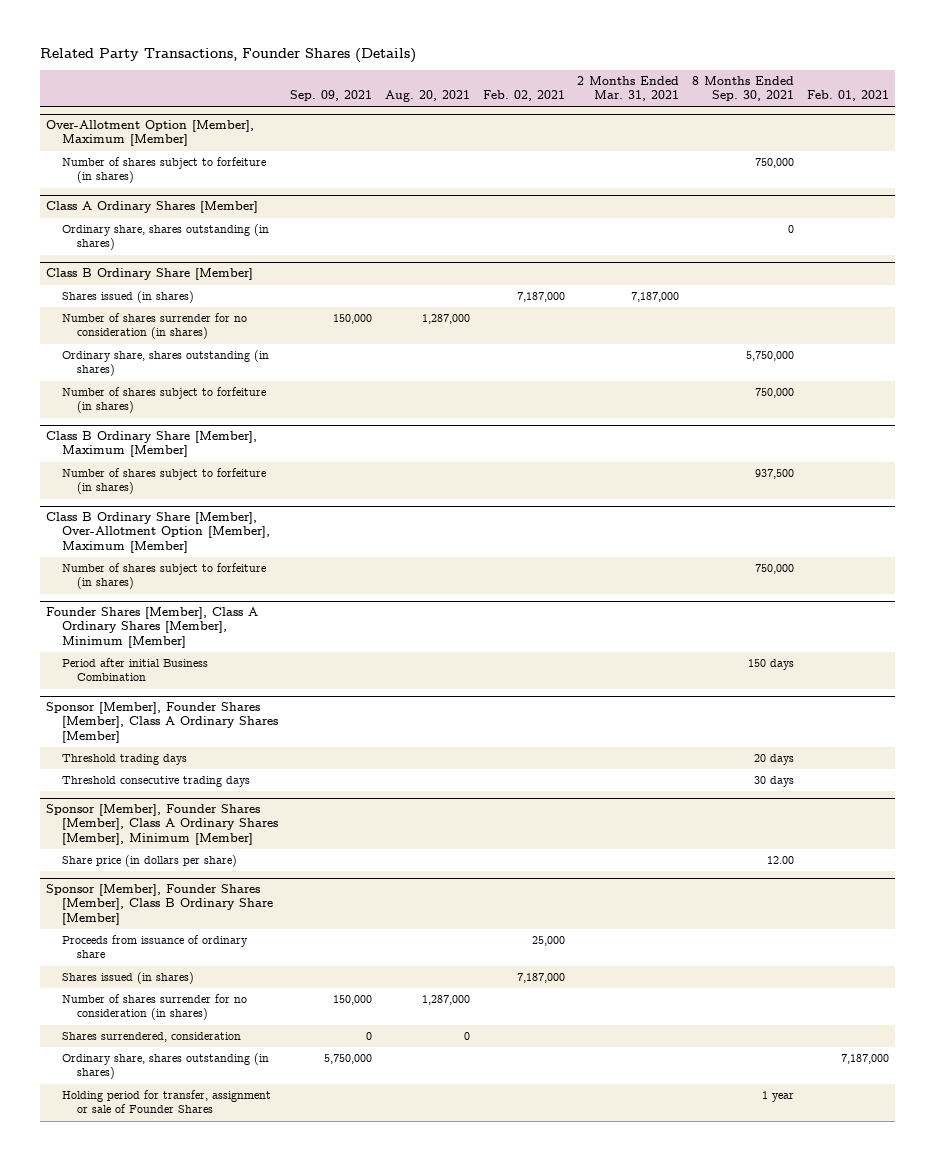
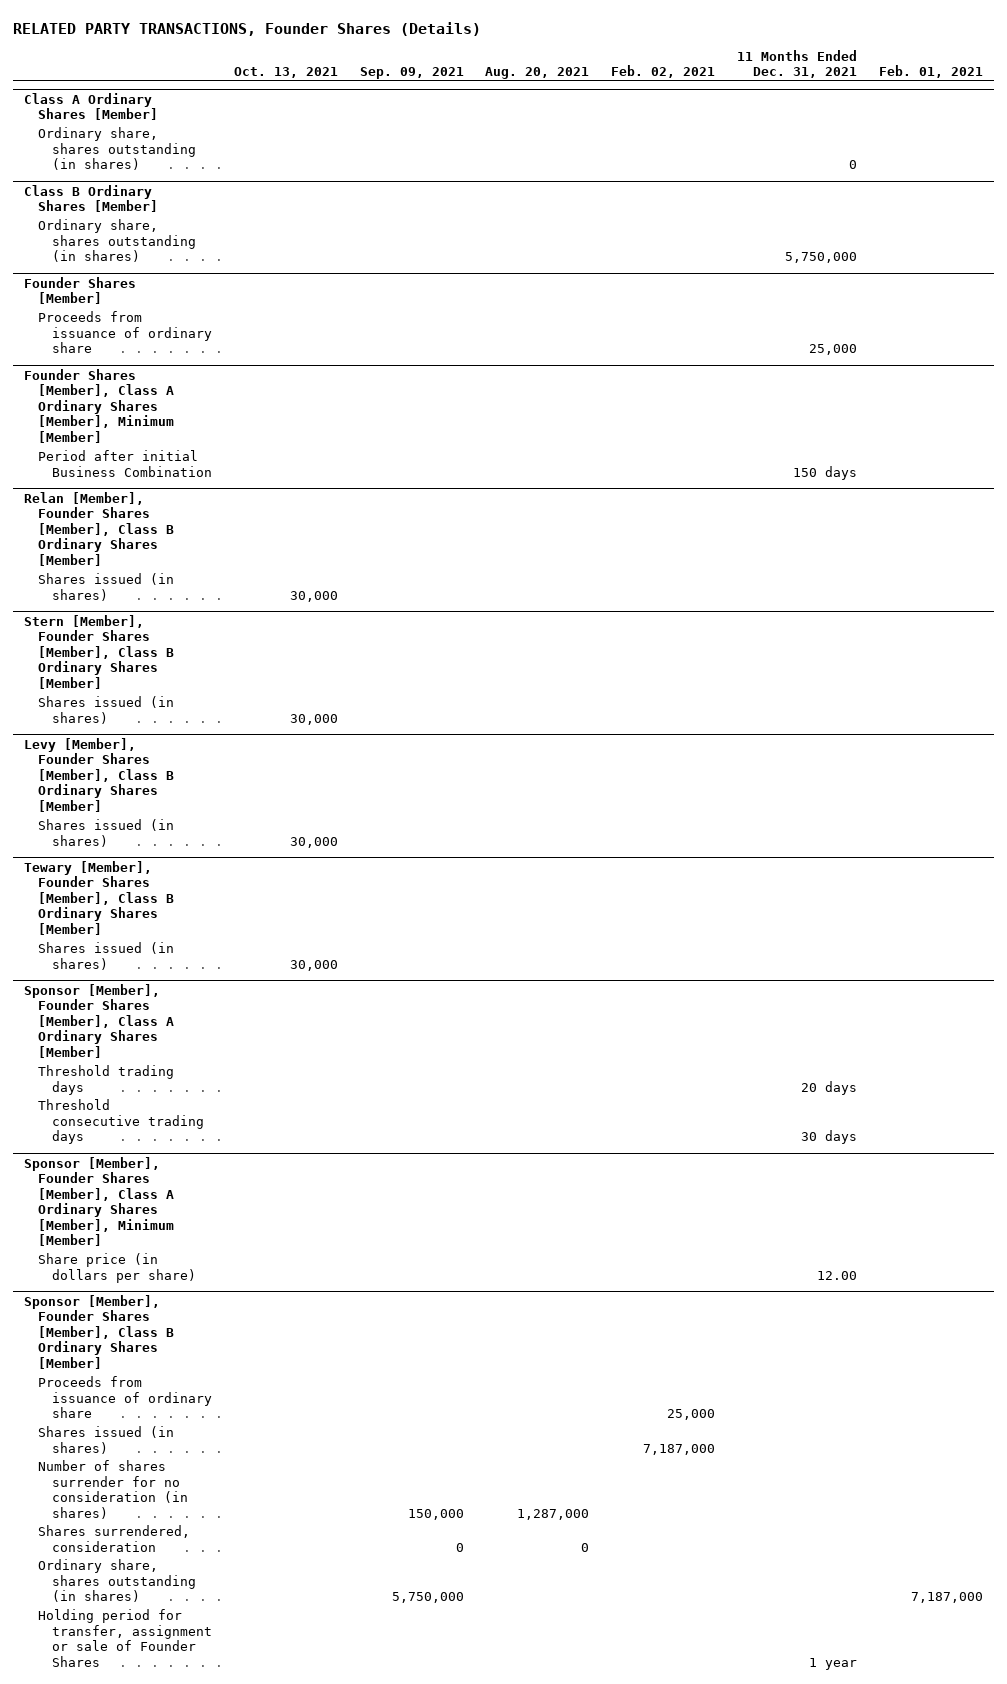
- Related Party Transactions, Founder Shares (Details)
+ RELATED PARTY TRANSACTIONS, Founder Shares (Details)
- | Sep. 09, 2021 | Aug. 20, 2021 | Feb. 02, 2021 | 2 Months Ended Mar. 31, 2021 | 8 Months Ended Sep. 30, 2021 | Feb. 01, 2021
+ | Oct. 13, 2021 | Sep. 09, 2021 | Aug. 20, 2021 | Feb. 02, 2021 | 11 Months Ended Dec. 31, 2021 | Feb. 01, 2021
- Over-Allotment Option [Member], Maximum [Member]
- Number of shares subject to forfeiture (in shares) | | | | | 750,000 |
- Class B Ordinary Share [Member]
- Shares issued (in shares) | | | 7,187,000 | 7,187,000 | |
- Number of shares surrender for no consideration (in shares) | 150,000 | 1,287,000 | | | |
+ Class B Ordinary Shares [Member]
- Number of shares subject to forfeiture (in shares) | | | | | 750,000 |
- Class B Ordinary Share [Member], Maximum [Member]
- Number of shares subject to forfeiture (in shares) | | | | | 937,500 |
- Class B Ordinary Share [Member], Over-Allotment Option [Member], Maximum [Member]
- Number of shares subject to forfeiture (in shares) | | | | | 750,000 |
+ Founder Shares [Member]
+ Proceeds from issuance of ordinary share | | | | | 25,000 |
+ Relan [Member], Founder Shares [Member], Class B Ordinary Shares [Member]
+ Shares issued (in shares) | 30,000 | | | | |
+ Stern [Member], Founder Shares [Member], Class B Ordinary Shares [Member]
+ Shares issued (in shares) | 30,000 | | | | |
+ Levy [Member], Founder Shares [Member], Class B Ordinary Shares [Member]
+ Shares issued (in shares) | 30,000 | | | | |
+ Tewary [Member], Founder Shares [Member], Class B Ordinary Shares [Member]
+ Shares issued (in shares) | 30,000 | | | | |
- Sponsor [Member], Founder Shares [Member], Class B Ordinary Share [Member]
+ Sponsor [Member], Founder Shares [Member], Class B Ordinary Shares [Member]

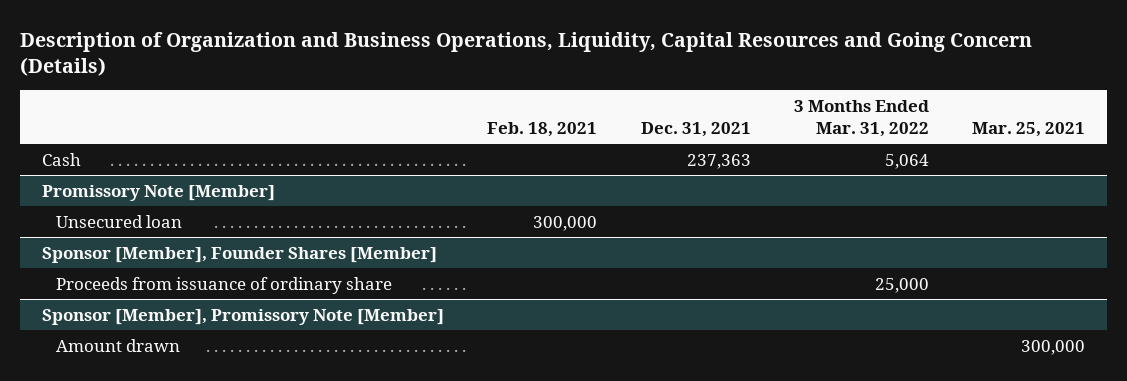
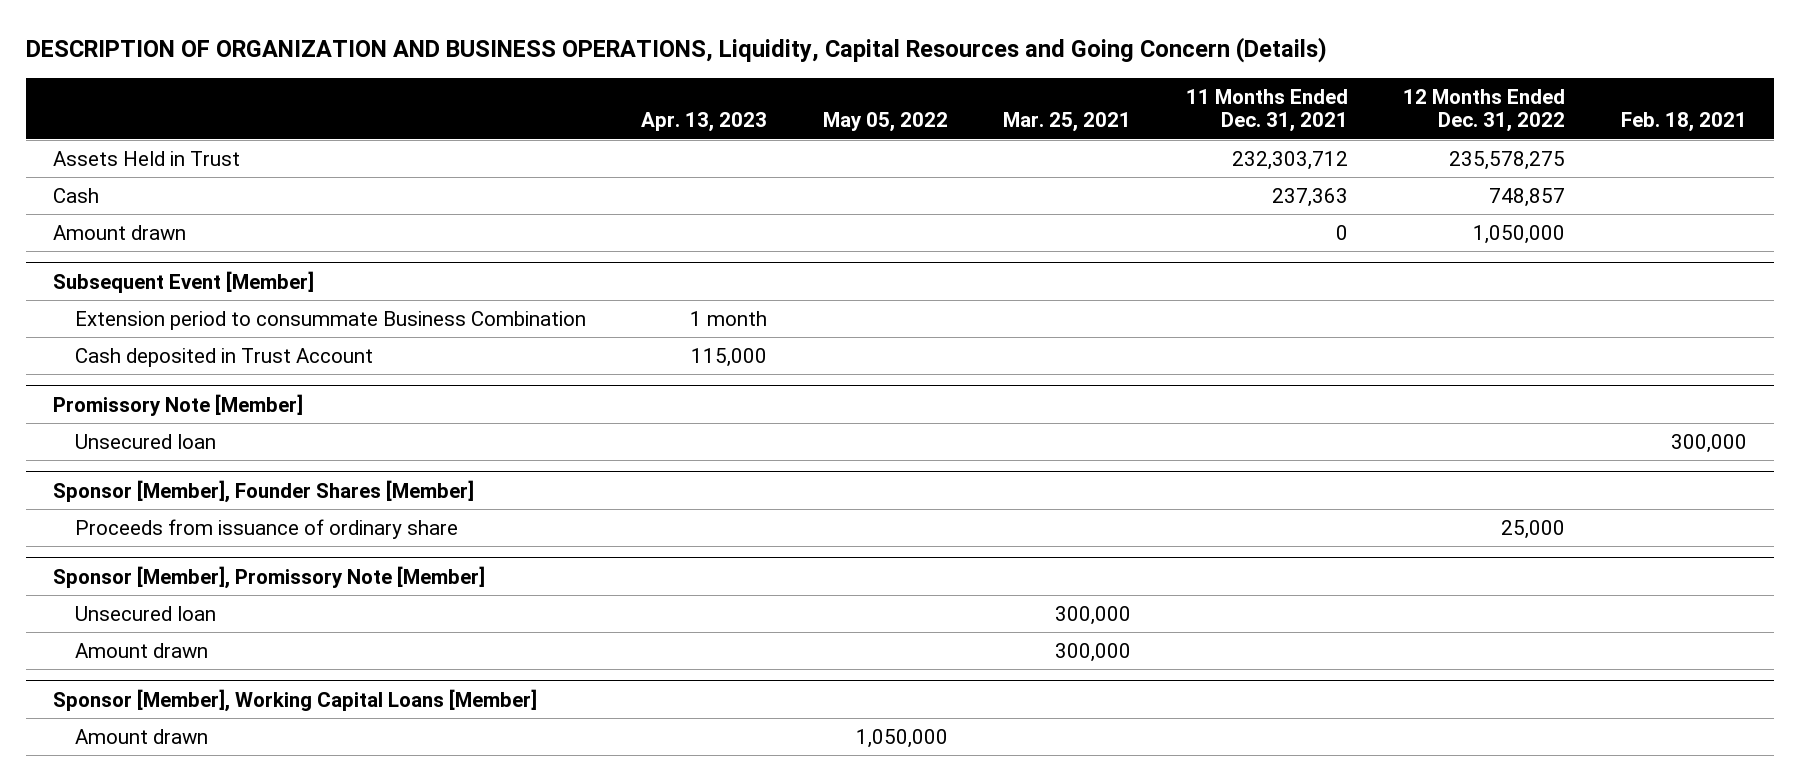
- Description of Organization and Business Operations, Liquidity, Capital Resources and Going Concern (Details)
+ DESCRIPTION OF ORGANIZATION AND BUSINESS OPERATIONS, Liquidity, Capital Resources and Going Concern (Details)
- | Feb. 18, 2021 | Dec. 31, 2021 | 3 Months Ended Mar. 31, 2022 | Mar. 25, 2021
+ | Apr. 13, 2023 | May 05, 2022 | Mar. 25, 2021 | 11 Months Ended Dec. 31, 2021 | 12 Months Ended Dec. 31, 2022 | Feb. 18, 2021
+ Assets Held in Trust | | | | 232,303,712 | 235,578,275 |
+ Amount drawn | | | | 0 | 1,050,000 |
+ Subsequent Event [Member]
+ Extension period to consummate Business Combination | 1 month | | | | |
+ Cash deposited in Trust Account | 115,000 | | | | |
@ Sponsor [Member], Promissory Note [Member]
+ Unsecured loan | | | 300,000 | | |
+ Sponsor [Member], Working Capital Loans [Member]
+ Amount drawn | | 1,050,000 | | | |

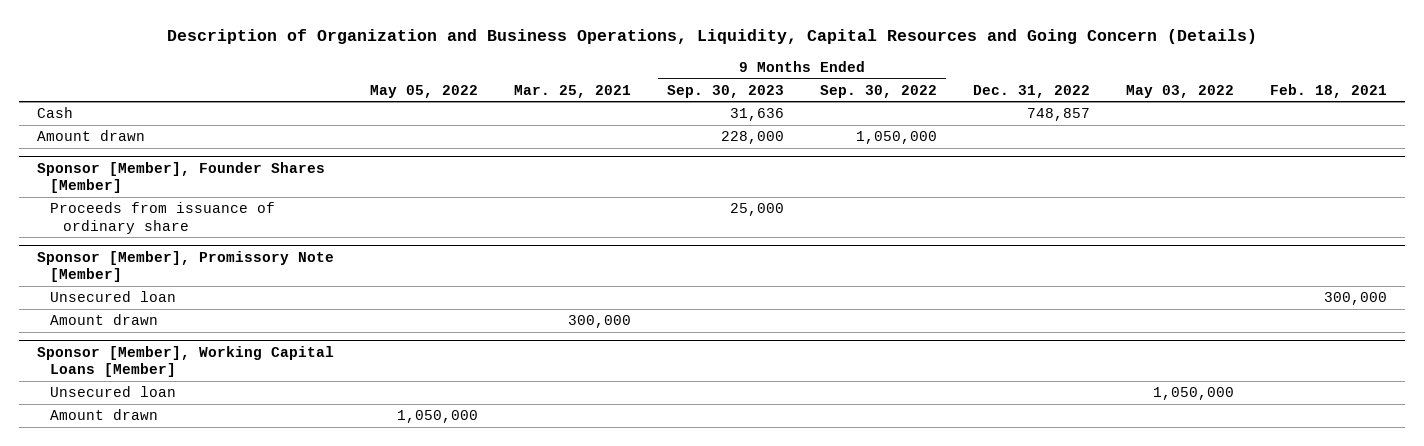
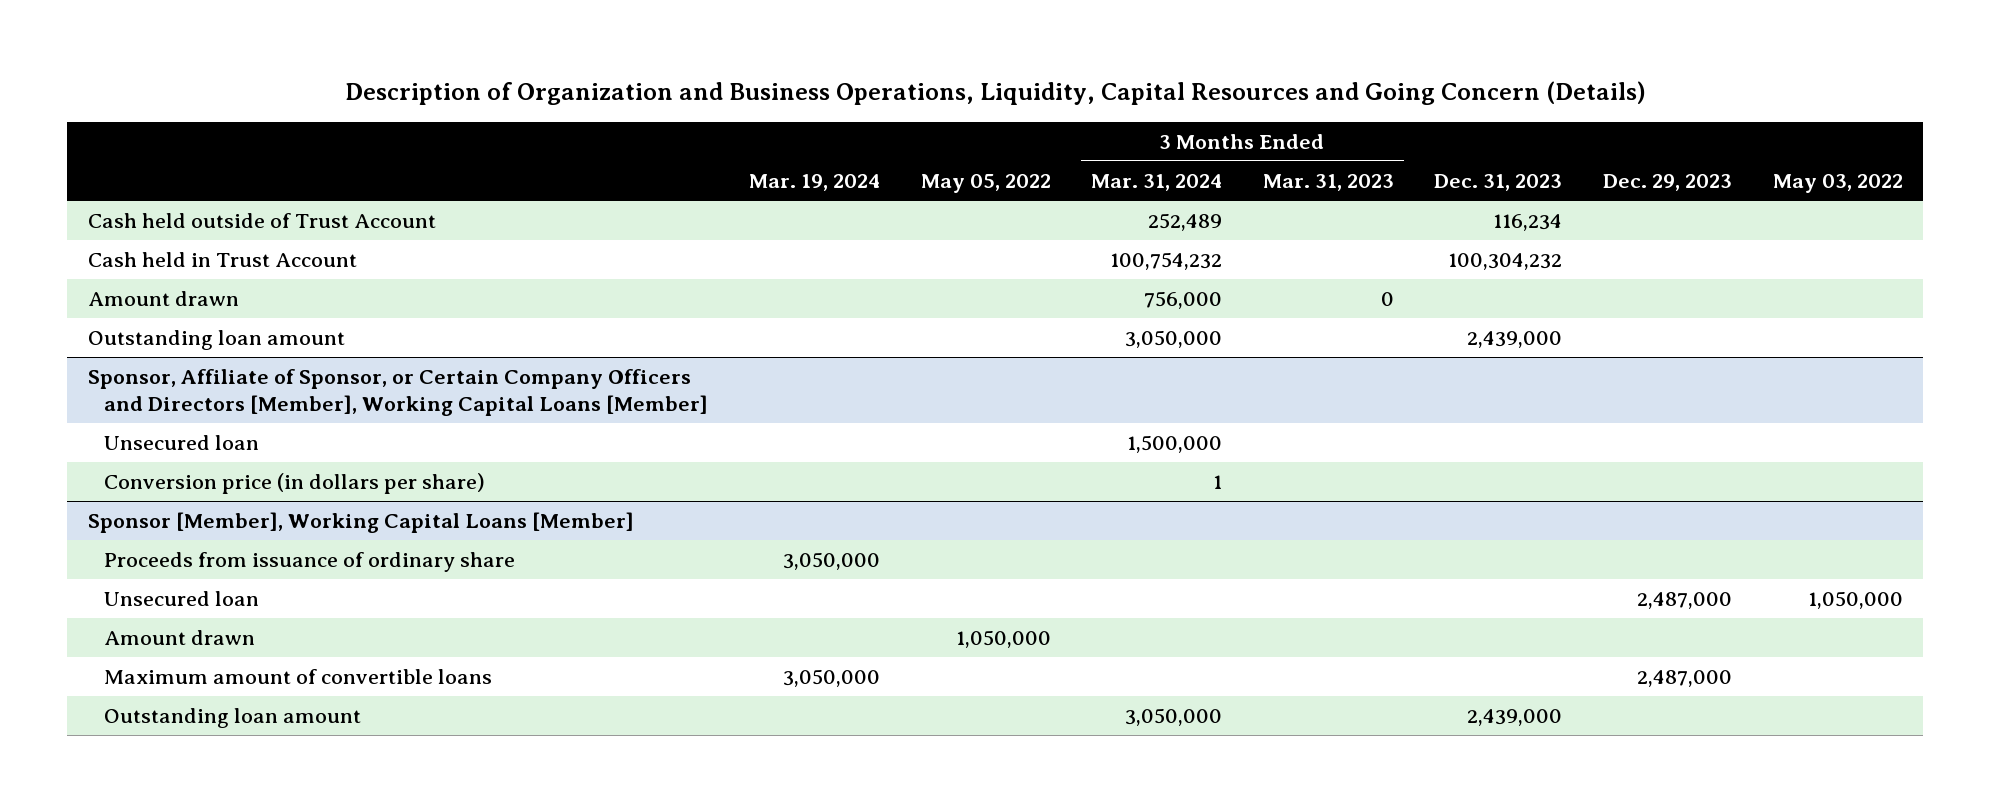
- | May 05, 2022 | Mar. 25, 2021 | 9 Months Ended Sep. 30, 2023 | 9 Months Ended Sep. 30, 2022 | Dec. 31, 2022 | May 03, 2022 | Feb. 18, 2021
+ | Mar. 19, 2024 | May 05, 2022 | 3 Months Ended Mar. 31, 2024 | 3 Months Ended Mar. 31, 2023 | Dec. 31, 2023 | Dec. 29, 2023 | May 03, 2022
- Cash | | | 31,636 | | 748,857 | |
+ Cash held outside of Trust Account | | | 252,489 | | 116,234 | |
+ Cash held in Trust Account | | | 100,754,232 | | 100,304,232 | |
- Sponsor [Member], Founder Shares [Member]
- Proceeds from issuance of ordinary share | | | 25,000 | | | |
- Sponsor [Member], Promissory Note [Member]
- Unsecured loan | | | | | | | 300,000
- Amount drawn | | 300,000 | | | | |
+ Outstanding loan amount | | | 3,050,000 | | 2,439,000 | |
+ Sponsor, Affiliate of Sponsor, or Certain Company Officers and Directors [Member], Working Capital Loans [Member]
+ Unsecured loan | | | 1,500,000 | | | |
+ Conversion price (in dollars per share) | | | 1 | | | |
@ Sponsor [Member], Working Capital Loans [Member]
+ Proceeds from issuance of ordinary share | 3,050,000 | | | | | |
+ Maximum amount of convertible loans | 3,050,000 | | | | | 2,487,000 |
+ Outstanding loan amount | | | 3,050,000 | | 2,439,000 | |

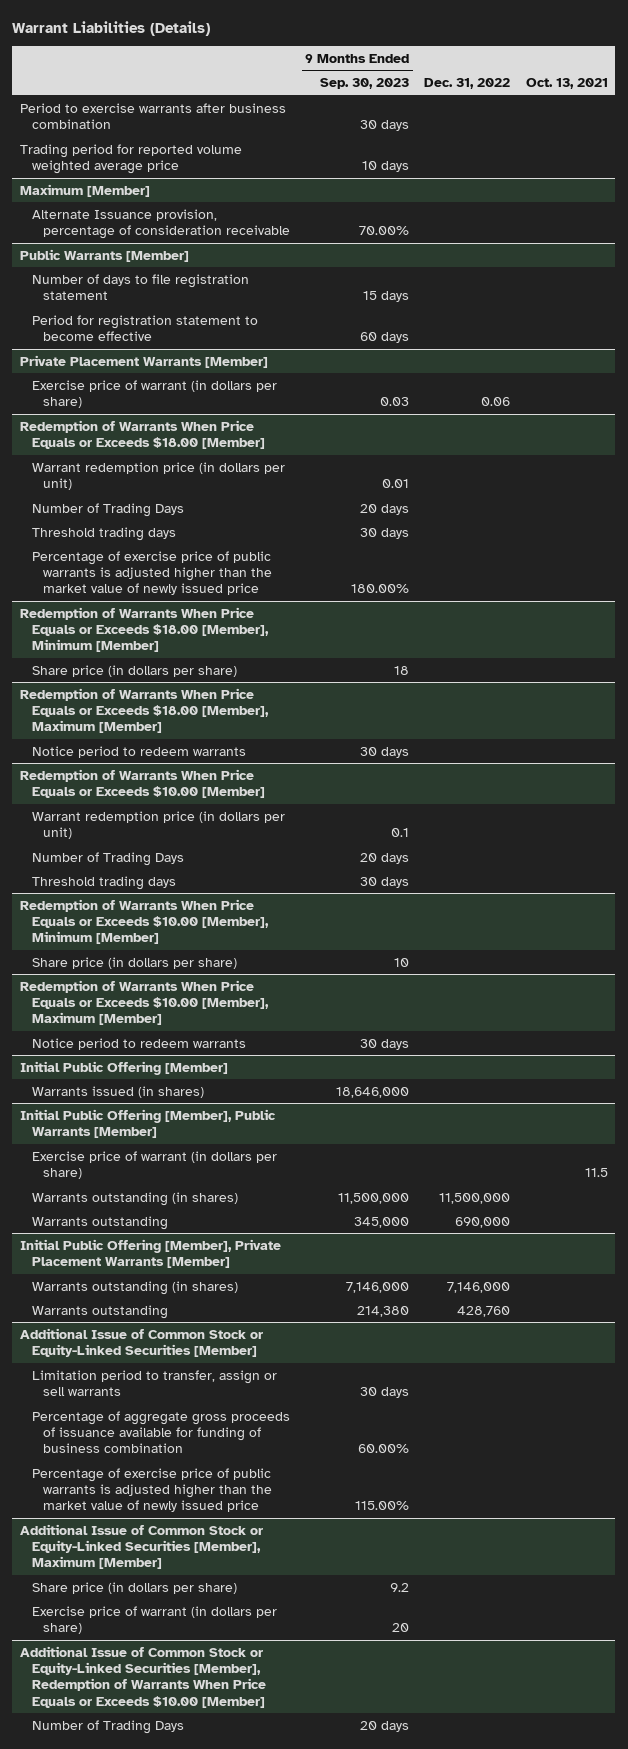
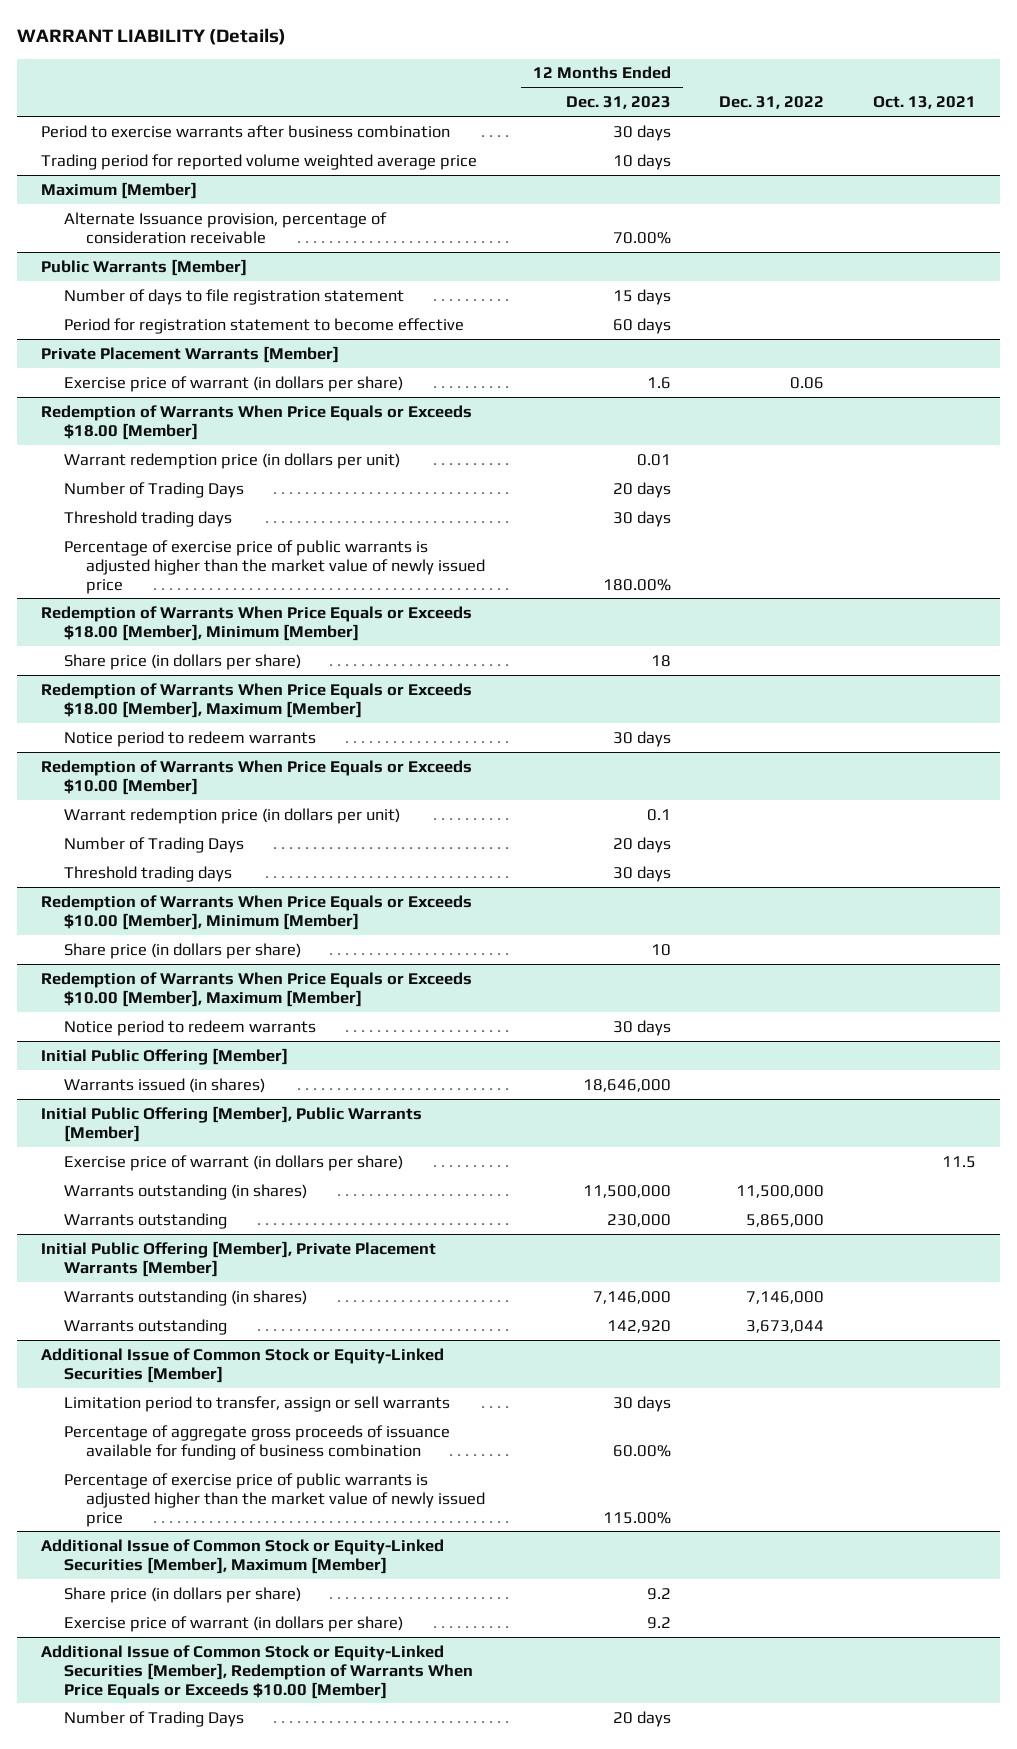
- Warrant Liabilities (Details)
+ WARRANT LIABILITY (Details)
- | 9 Months Ended Sep. 30, 2023 | Dec. 31, 2022 | Oct. 13, 2021
+ | 12 Months Ended Dec. 31, 2023 | Dec. 31, 2022 | Oct. 13, 2021
@ Initial Public Offering [Member], Public Warrants [Member]
- Warrants outstanding | 345,000 | 690,000 |
+ Warrants outstanding | 230,000 | 5,865,000 |
@ Initial Public Offering [Member], Private Placement Warrants [Member]
- Warrants outstanding | 214,380 | 428,760 |
+ Warrants outstanding | 142,920 | 3,673,044 |

